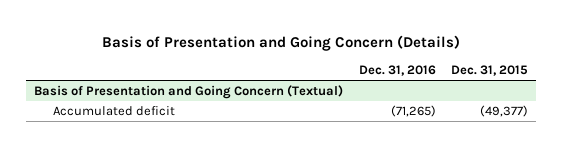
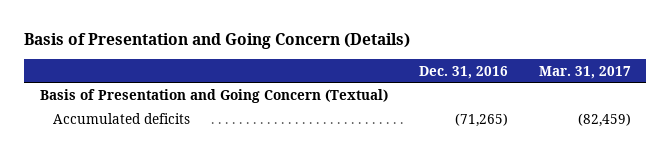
- | Dec. 31, 2016 | Dec. 31, 2015
+ | Dec. 31, 2016 | Mar. 31, 2017
- Accumulated deficit | (71,265) | (49,377)
+ Accumulated deficits | (71,265) | (82,459)

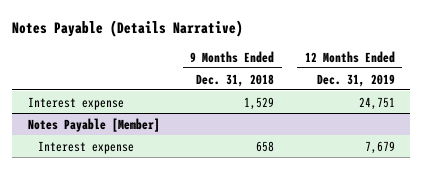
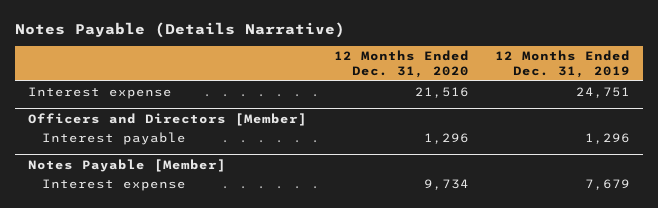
- | 9 Months Ended Dec. 31, 2018 | 12 Months Ended Dec. 31, 2019
+ | 12 Months Ended Dec. 31, 2020 | 12 Months Ended Dec. 31, 2019
+ Officers and Directors [Member]
+ Interest payable | 1,296 | 1,296

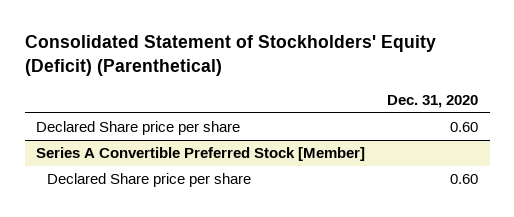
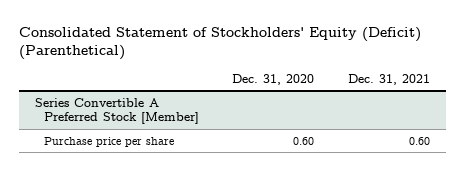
- | Dec. 31, 2020
+ | Dec. 31, 2020 | Dec. 31, 2021
- Declared Share price per share | 0.60
- Series A Convertible Preferred Stock [Member]
- Declared Share price per share | 0.60
+ Series Convertible A Preferred Stock [Member]
+ Purchase price per share | 0.60 | 0.60

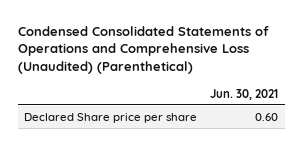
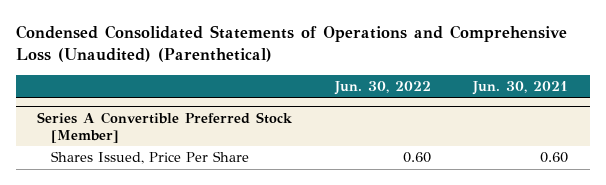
- | Jun. 30, 2021
+ | Jun. 30, 2022 | Jun. 30, 2021
- Declared Share price per share | 0.60
+ Series A Convertible Preferred Stock [Member]
+ Shares Issued, Price Per Share | 0.60 | 0.60

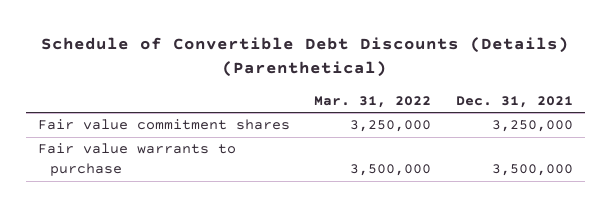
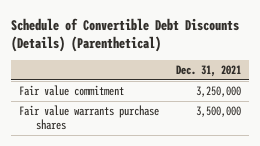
- | Mar. 31, 2022 | Dec. 31, 2021
+ | Dec. 31, 2021
- Fair value commitment shares | 3,250,000 | 3,250,000
- Fair value warrants to purchase | 3,500,000 | 3,500,000
+ Fair value commitment | 3,250,000
+ Fair value warrants purchase shares | 3,500,000

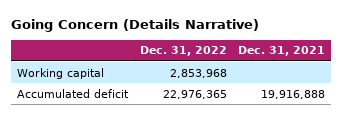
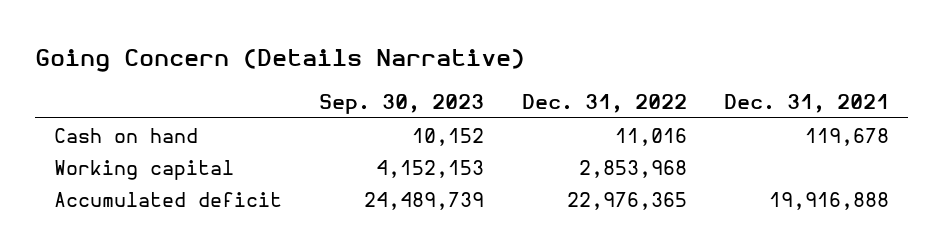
- | Dec. 31, 2022 | Dec. 31, 2021
+ | Sep. 30, 2023 | Dec. 31, 2022 | Dec. 31, 2021
+ Cash on hand | 10,152 | 11,016 | 119,678

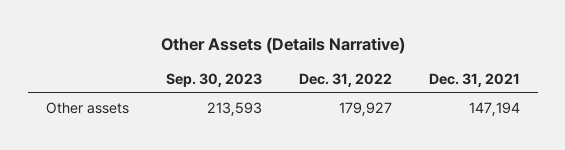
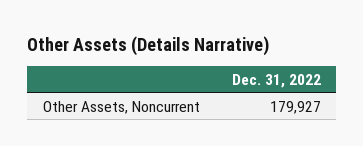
- | Sep. 30, 2023 | Dec. 31, 2022 | Dec. 31, 2021
+ | Dec. 31, 2022
- Other assets | 213,593 | 179,927 | 147,194
+ Other Assets, Noncurrent | 179,927

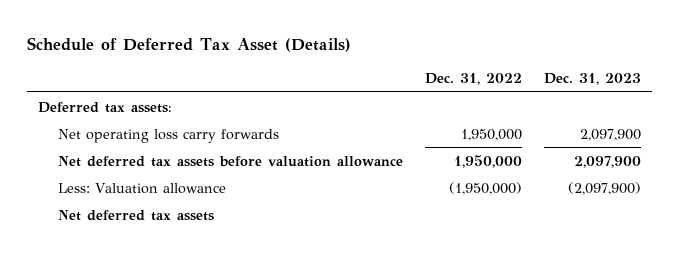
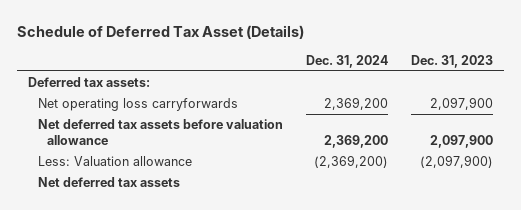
- | Dec. 31, 2022 | Dec. 31, 2023
+ | Dec. 31, 2024 | Dec. 31, 2023
- Net operating loss carry forwards | 1,950,000 | 2,097,900
+ Net operating loss carryforwards | 2,369,200 | 2,097,900

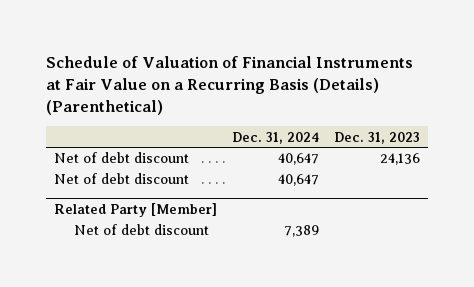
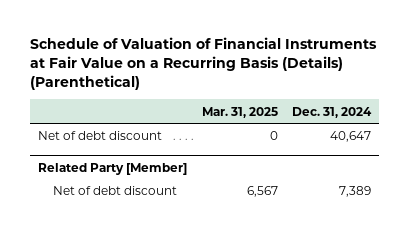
- | Dec. 31, 2024 | Dec. 31, 2023
+ | Mar. 31, 2025 | Dec. 31, 2024
- Net of debt discount | 40,647 |

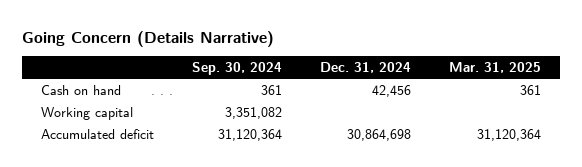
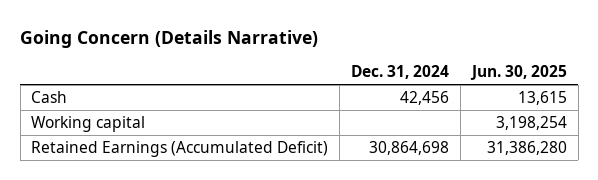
- | Sep. 30, 2024 | Dec. 31, 2024 | Mar. 31, 2025
+ | Dec. 31, 2024 | Jun. 30, 2025
- Cash on hand | 361 | 42,456 | 361
+ Cash | 42,456 | 13,615
- Accumulated deficit | 31,120,364 | 30,864,698 | 31,120,364
+ Retained Earnings (Accumulated Deficit) | 30,864,698 | 31,386,280

